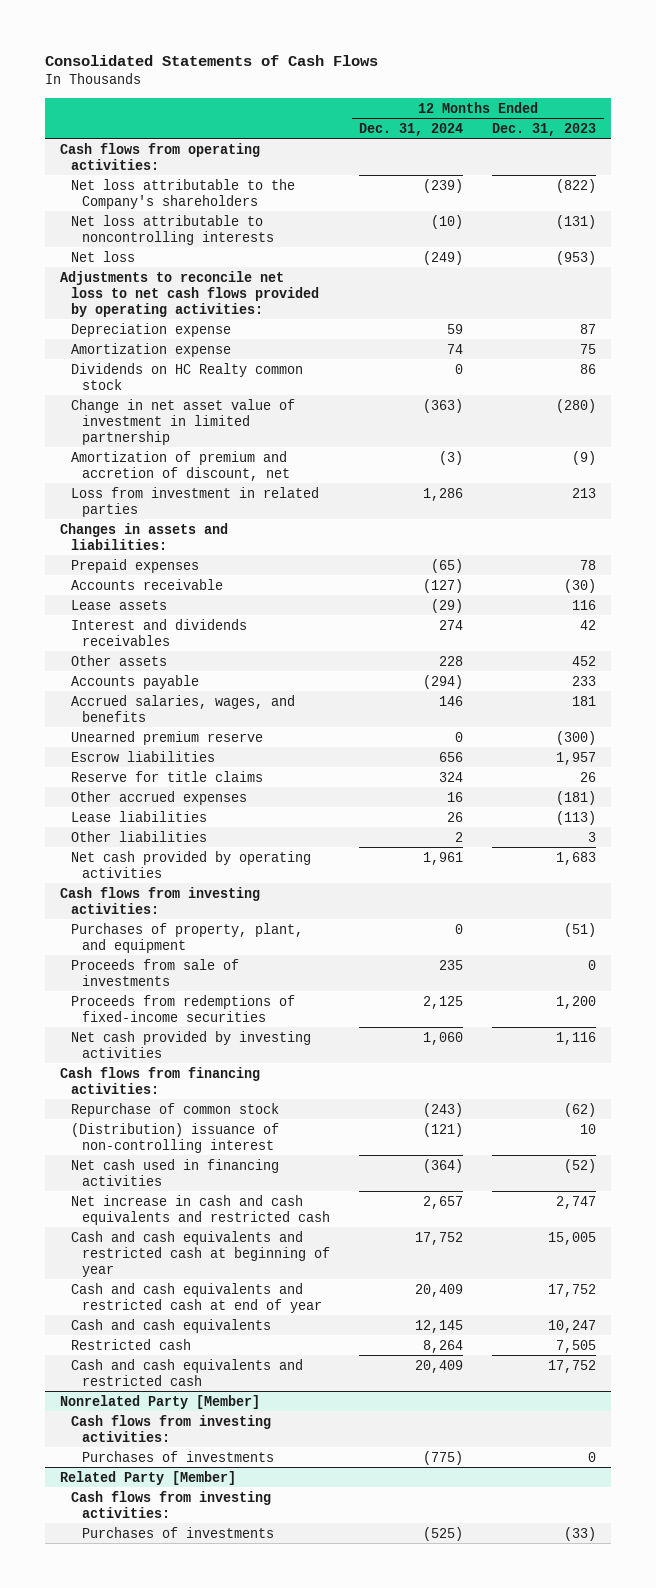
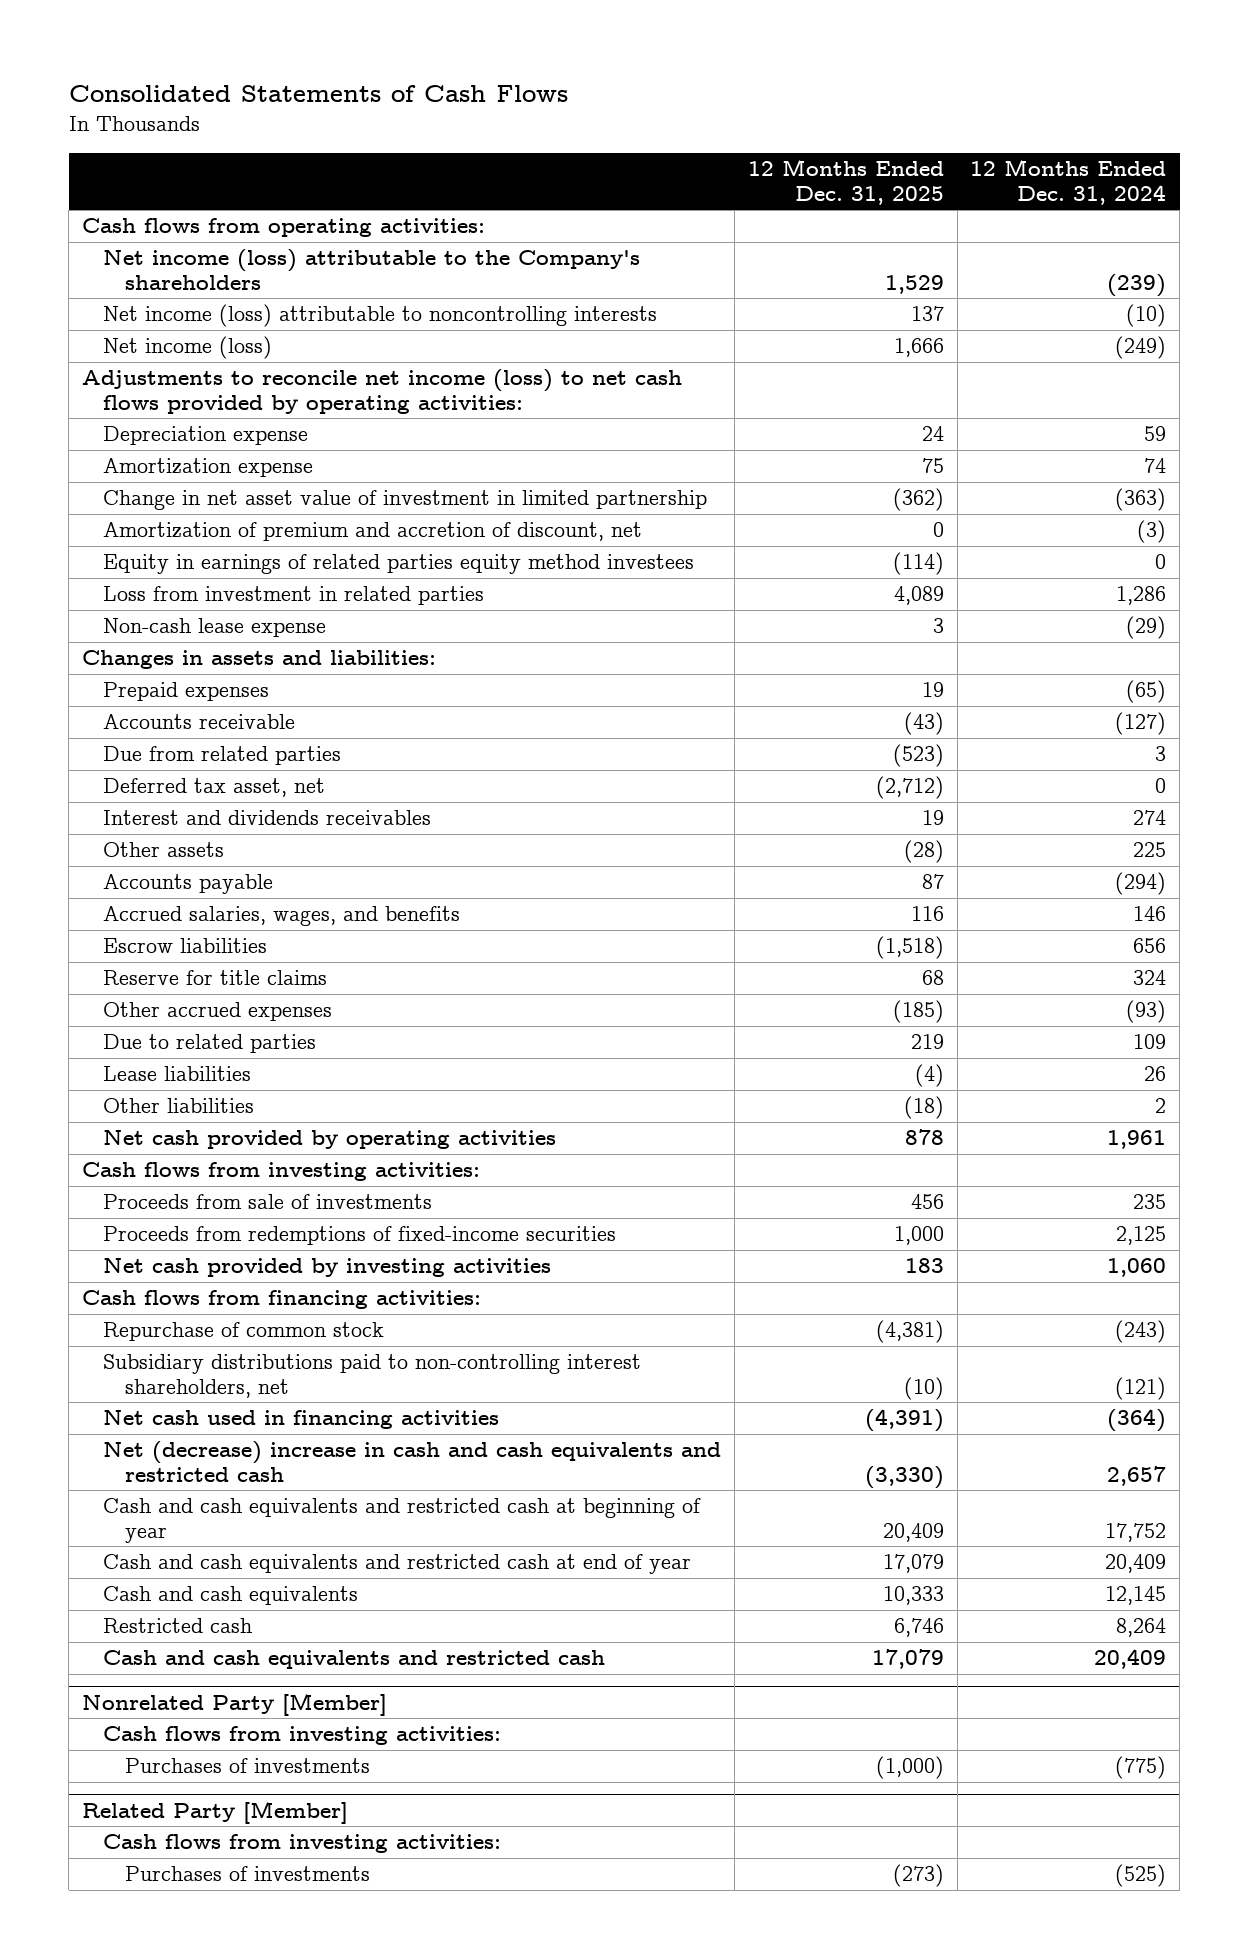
- | 12 Months Ended Dec. 31, 2024 | 12 Months Ended Dec. 31, 2023
+ | 12 Months Ended Dec. 31, 2025 | 12 Months Ended Dec. 31, 2024
- Net loss attributable to the Company's shareholders | (239) | (822)
- Net loss attributable to noncontrolling interests | (10) | (131)
- Net loss | (249) | (953)
- Adjustments to reconcile net loss to net cash flows provided by operating activities:
+ Net income (loss) attributable to the Company's shareholders | 1,529 | (239)
+ Net income (loss) attributable to noncontrolling interests | 137 | (10)
+ Net income (loss) | 1,666 | (249)
+ Adjustments to reconcile net income (loss) to net cash flows provided by operating activities:
- Dividends on HC Realty common stock | 0 | 86
+ Equity in earnings of related parties equity method investees | (114) | 0
+ Non-cash lease expense | 3 | (29)
- Lease assets | (29) | 116
+ Due from related parties | (523) | 3
+ Deferred tax asset, net | (2,712) | 0
- Other assets | 228 | 452
+ Other assets | (28) | 225
- Unearned premium reserve | 0 | (300)
- Other accrued expenses | 16 | (181)
+ Other accrued expenses | (185) | (93)
+ Due to related parties | 219 | 109
- Purchases of property, plant, and equipment | 0 | (51)
- (Distribution) issuance of non-controlling interest | (121) | 10
+ Subsidiary distributions paid to non-controlling interest shareholders, net | (10) | (121)
- Net increase in cash and cash equivalents and restricted cash | 2,657 | 2,747
+ Net (decrease) increase in cash and cash equivalents and restricted cash | (3,330) | 2,657

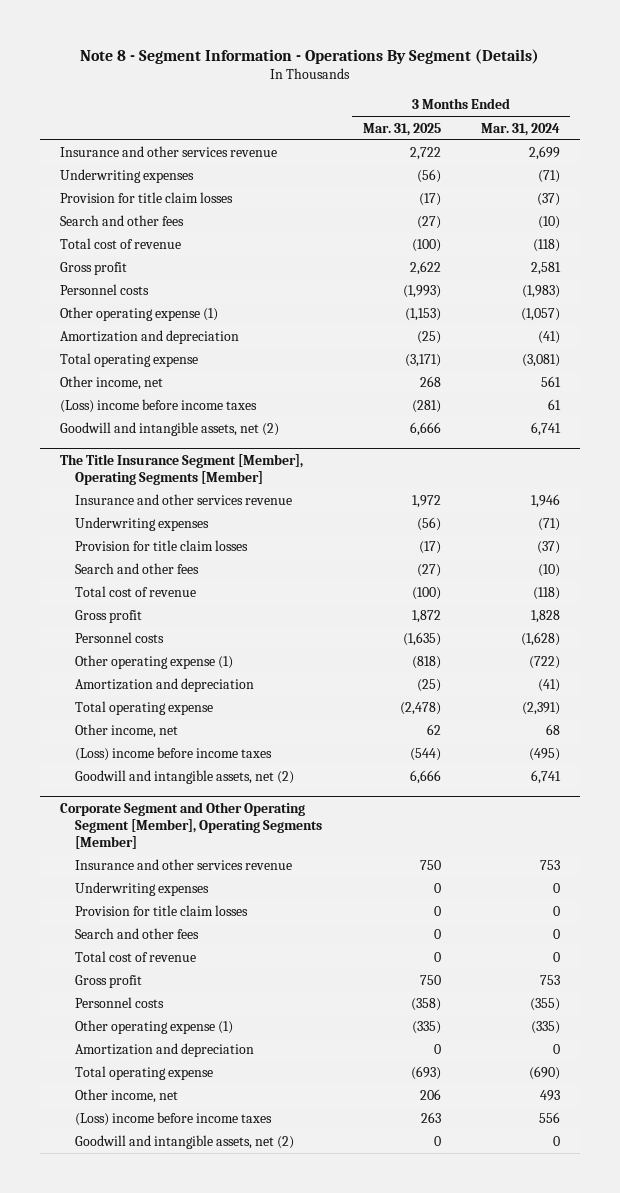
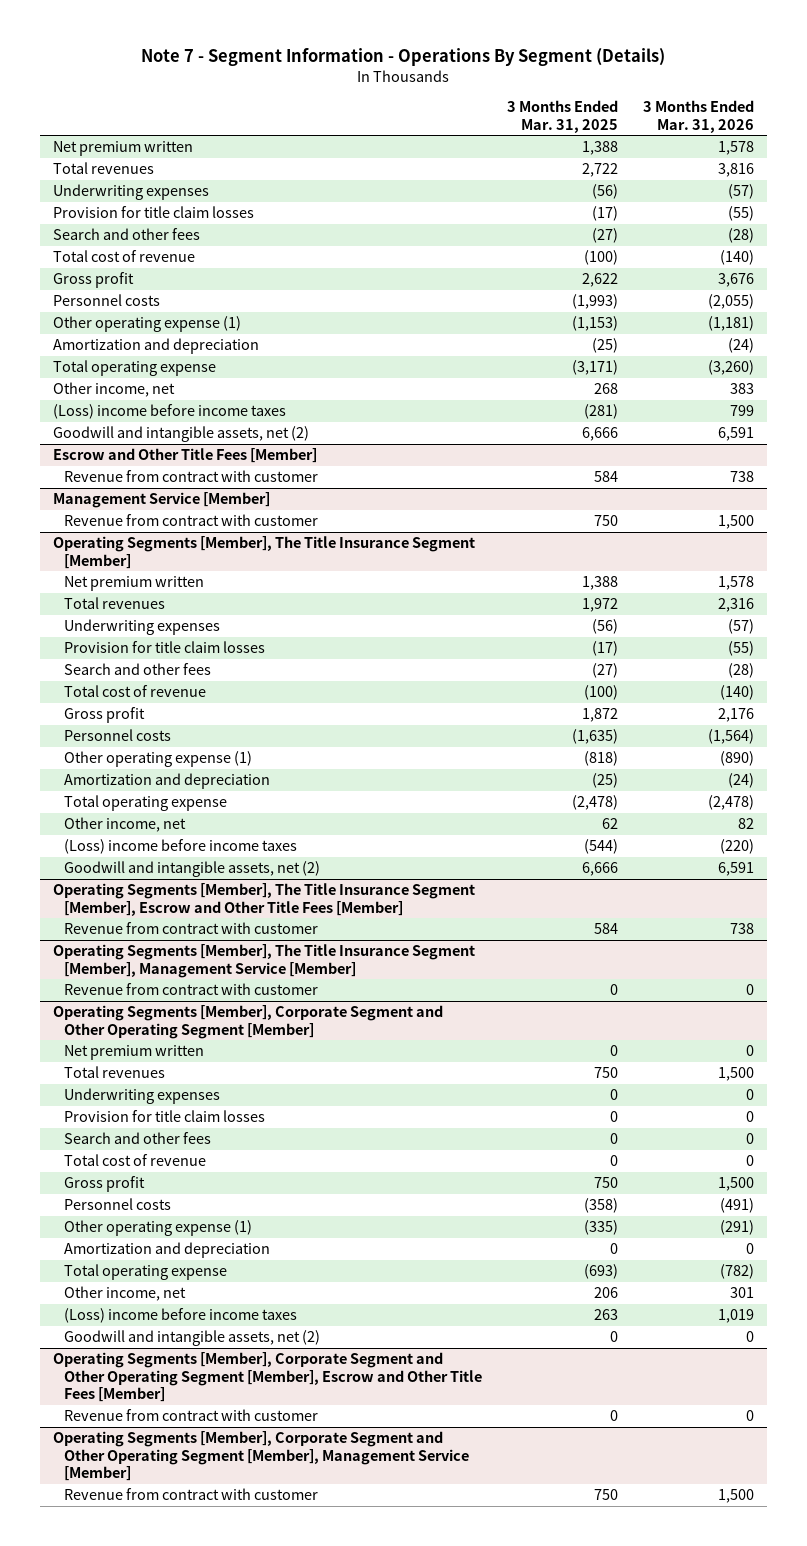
- Note 8 - Segment Information - Operations By Segment (Details)
+ Note 7 - Segment Information - Operations By Segment (Details)
- | 3 Months Ended Mar. 31, 2025 | 3 Months Ended Mar. 31, 2024
+ | 3 Months Ended Mar. 31, 2025 | 3 Months Ended Mar. 31, 2026
- Insurance and other services revenue | 2,722 | 2,699
+ Net premium written | 1,388 | 1,578
+ Total revenues | 2,722 | 3,816
- The Title Insurance Segment [Member], Operating Segments [Member]
- Insurance and other services revenue | 1,972 | 1,946
+ Escrow and Other Title Fees [Member]
+ Revenue from contract with customer | 584 | 738
+ Management Service [Member]
+ Revenue from contract with customer | 750 | 1,500
+ Operating Segments [Member], The Title Insurance Segment [Member]
+ Net premium written | 1,388 | 1,578
+ Total revenues | 1,972 | 2,316
- Corporate Segment and Other Operating Segment [Member], Operating Segments [Member]
- Insurance and other services revenue | 750 | 753
+ Operating Segments [Member], The Title Insurance Segment [Member], Escrow and Other Title Fees [Member]
+ Revenue from contract with customer | 584 | 738
+ Operating Segments [Member], The Title Insurance Segment [Member], Management Service [Member]
+ Revenue from contract with customer | 0 | 0
+ Operating Segments [Member], Corporate Segment and Other Operating Segment [Member]
+ Net premium written | 0 | 0
+ Total revenues | 750 | 1,500
+ Operating Segments [Member], Corporate Segment and Other Operating Segment [Member], Escrow and Other Title Fees [Member]
+ Revenue from contract with customer | 0 | 0
+ Operating Segments [Member], Corporate Segment and Other Operating Segment [Member], Management Service [Member]
+ Revenue from contract with customer | 750 | 1,500

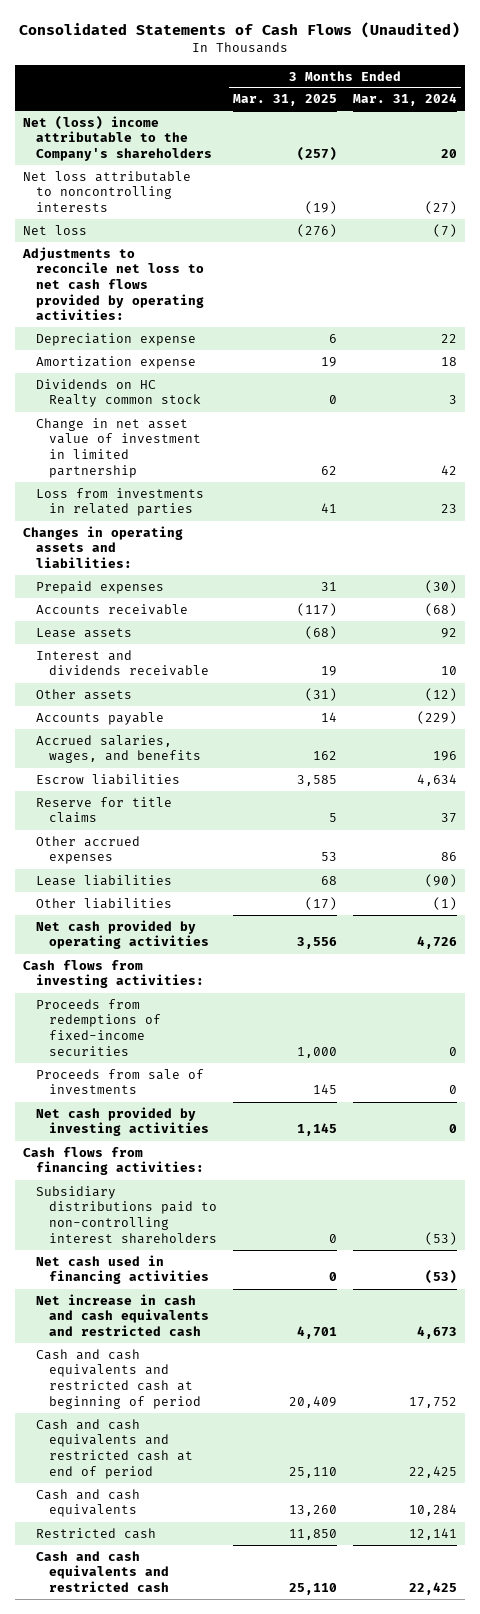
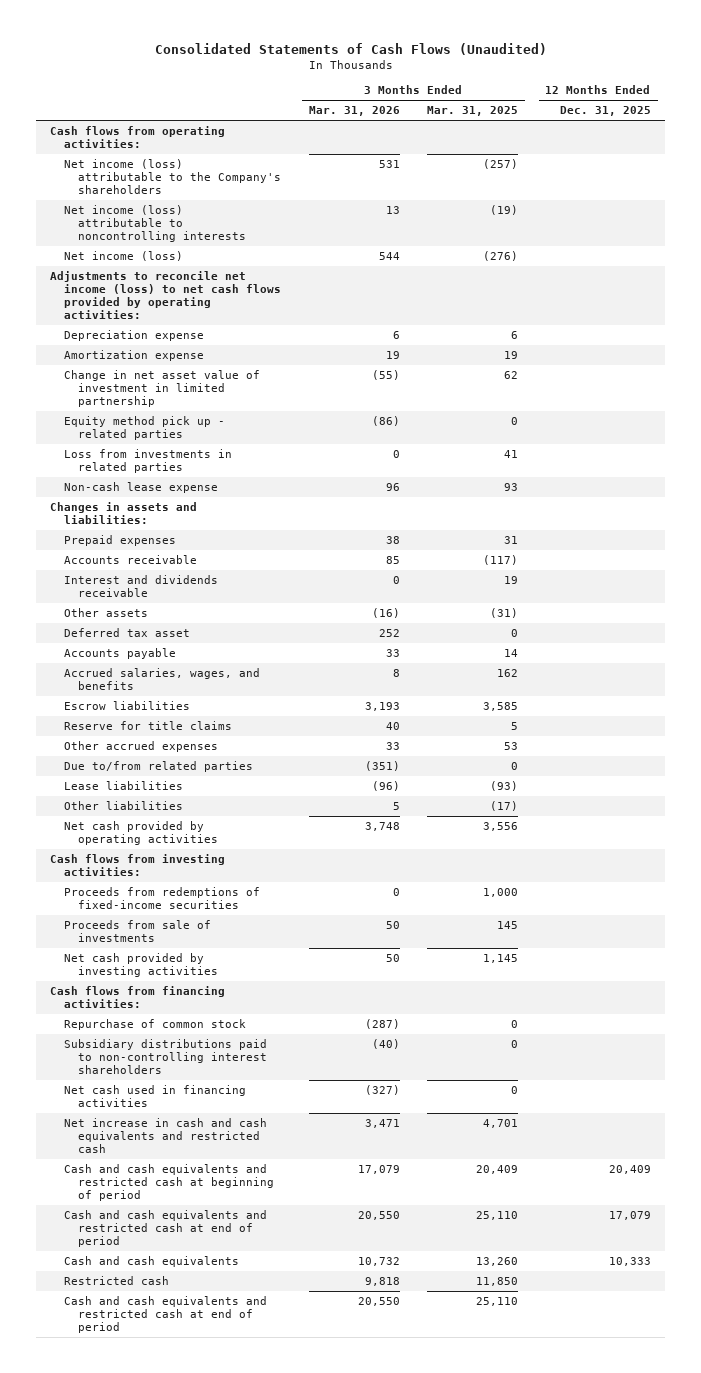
- | 3 Months Ended Mar. 31, 2025 | 3 Months Ended Mar. 31, 2024
+ | 3 Months Ended Mar. 31, 2026 | 3 Months Ended Mar. 31, 2025 | 12 Months Ended Dec. 31, 2025
- Net (loss) income attributable to the Company's shareholders | (257) | 20
- Net loss attributable to noncontrolling interests | (19) | (27)
- Net loss | (276) | (7)
- Adjustments to reconcile net loss to net cash flows provided by operating activities:
+ Cash flows from operating activities:
+ Net income (loss) attributable to the Company's shareholders | 531 | (257) |
+ Net income (loss) attributable to noncontrolling interests | 13 | (19) |
+ Net income (loss) | 544 | (276) |
+ Adjustments to reconcile net income (loss) to net cash flows provided by operating activities:
- Dividends on HC Realty common stock | 0 | 3
+ Equity method pick up - related parties | (86) | 0 |
- Changes in operating assets and liabilities:
+ Non-cash lease expense | 96 | 93 |
+ Changes in assets and liabilities:
- Lease assets | (68) | 92
+ Deferred tax asset | 252 | 0 |
- Lease liabilities | 68 | (90)
+ Due to/from related parties | (351) | 0 |
+ Lease liabilities | (96) | (93) |
+ Repurchase of common stock | (287) | 0 |
- Cash and cash equivalents and restricted cash | 25,110 | 22,425
+ Cash and cash equivalents and restricted cash at end of period | 20,550 | 25,110 |

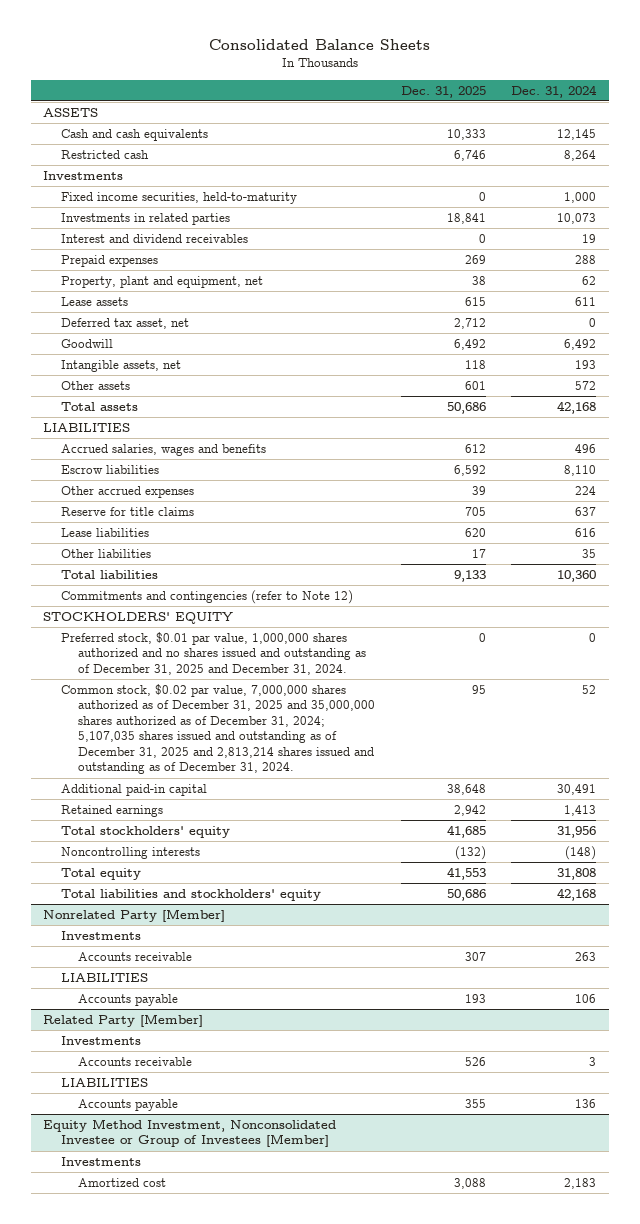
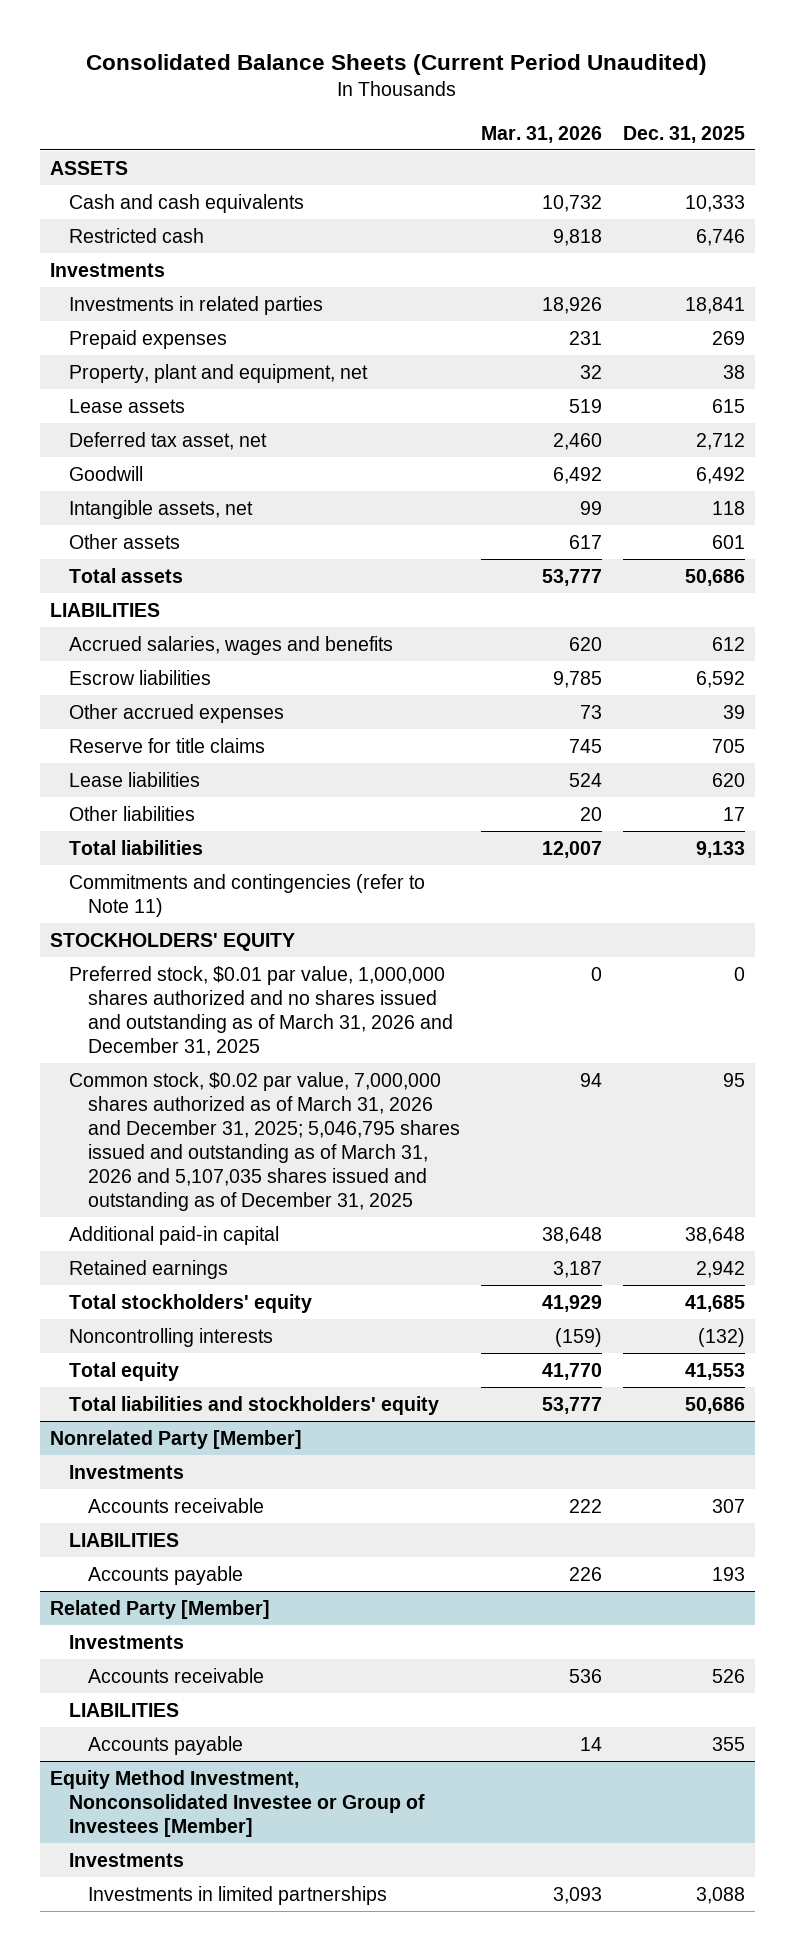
- Consolidated Balance Sheets
+ Consolidated Balance Sheets (Current Period Unaudited)
- | Dec. 31, 2025 | Dec. 31, 2024
+ | Mar. 31, 2026 | Dec. 31, 2025
- Fixed income securities, held-to-maturity | 0 | 1,000
- Interest and dividend receivables | 0 | 19
- Commitments and contingencies (refer to Note 12)
+ Commitments and contingencies (refer to Note 11)
- Preferred stock, $0.01 par value, 1,000,000 shares authorized and no shares issued and outstanding as of December 31, 2025 and December 31, 2024. | 0 | 0
- Common stock, $0.02 par value, 7,000,000 shares authorized as of December 31, 2025 and 35,000,000 shares authorized as of December 31, 2024; 5,107,035 shares issued and outstanding as of December 31, 2025 and 2,813,214 shares issued and outstanding as of December 31, 2024. | 95 | 52
+ Preferred stock, $0.01 par value, 1,000,000 shares authorized and no shares issued and outstanding as of March 31, 2026 and December 31, 2025 | 0 | 0
+ Common stock, $0.02 par value, 7,000,000 shares authorized as of March 31, 2026 and December 31, 2025; 5,046,795 shares issued and outstanding as of March 31, 2026 and 5,107,035 shares issued and outstanding as of December 31, 2025 | 94 | 95
@ Equity Method Investment, Nonconsolidated Investee or Group of Investees [Member]
- Amortized cost | 3,088 | 2,183
+ Investments in limited partnerships | 3,093 | 3,088

